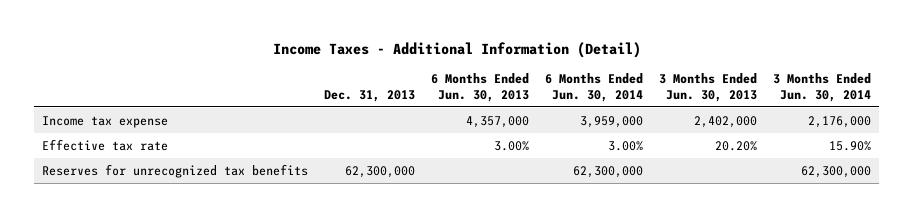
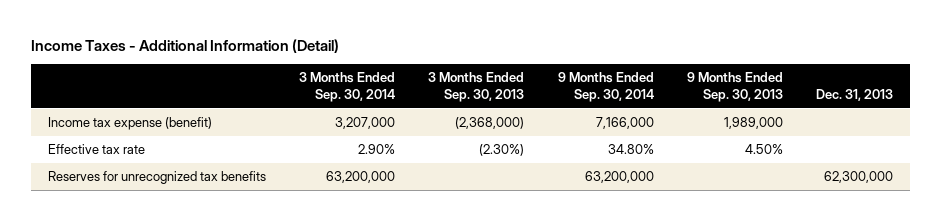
- | Dec. 31, 2013 | 6 Months Ended Jun. 30, 2013 | 6 Months Ended Jun. 30, 2014 | 3 Months Ended Jun. 30, 2013 | 3 Months Ended Jun. 30, 2014
+ | 3 Months Ended Sep. 30, 2014 | 3 Months Ended Sep. 30, 2013 | 9 Months Ended Sep. 30, 2014 | 9 Months Ended Sep. 30, 2013 | Dec. 31, 2013
- Income tax expense | | 4,357,000 | 3,959,000 | 2,402,000 | 2,176,000
+ Income tax expense (benefit) | 3,207,000 | (2,368,000) | 7,166,000 | 1,989,000 |

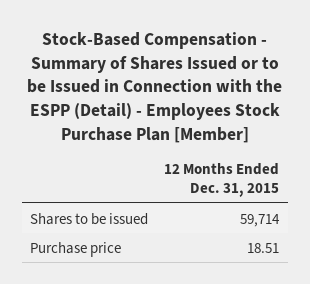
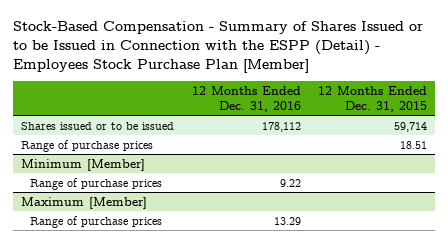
- | 12 Months Ended Dec. 31, 2015
+ | 12 Months Ended Dec. 31, 2016 | 12 Months Ended Dec. 31, 2015
- Shares to be issued | 59,714
- Purchase price | 18.51
+ Shares issued or to be issued | 178,112 | 59,714
+ Range of purchase prices | | 18.51
+ Minimum [Member]
+ Range of purchase prices | 9.22 |
+ Maximum [Member]
+ Range of purchase prices | 13.29 |

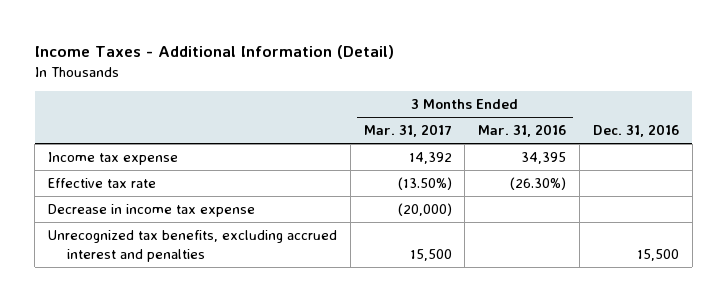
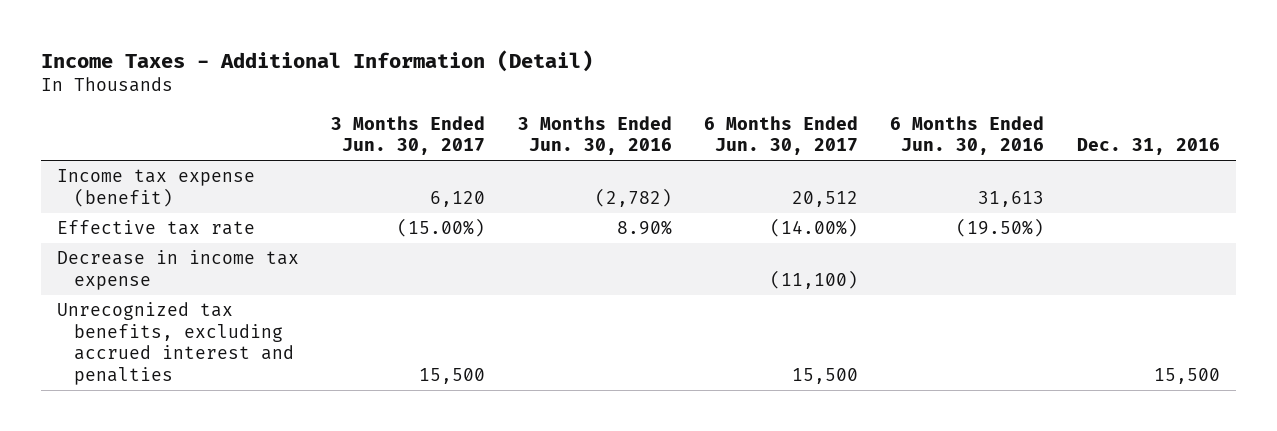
- | 3 Months Ended Mar. 31, 2017 | 3 Months Ended Mar. 31, 2016 | Dec. 31, 2016
+ | 3 Months Ended Jun. 30, 2017 | 3 Months Ended Jun. 30, 2016 | 6 Months Ended Jun. 30, 2017 | 6 Months Ended Jun. 30, 2016 | Dec. 31, 2016
- Income tax expense | 14,392 | 34,395 |
+ Income tax expense (benefit) | 6,120 | (2,782) | 20,512 | 31,613 |

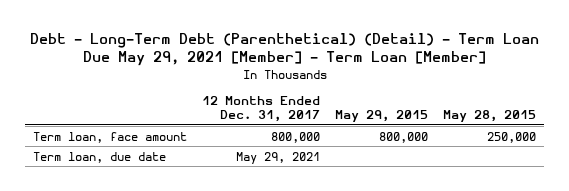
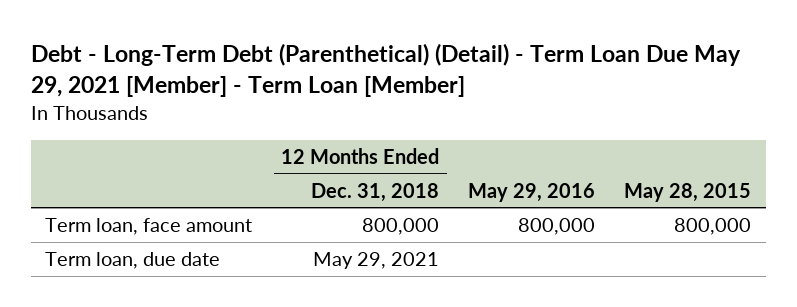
- | 12 Months Ended Dec. 31, 2017 | May 29, 2015 | May 28, 2015
+ | 12 Months Ended Dec. 31, 2018 | May 29, 2016 | May 28, 2015
- Term loan, face amount | 800,000 | 800,000 | 250,000
+ Term loan, face amount | 800,000 | 800,000 | 800,000

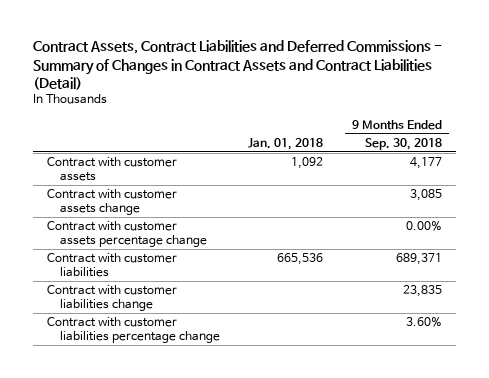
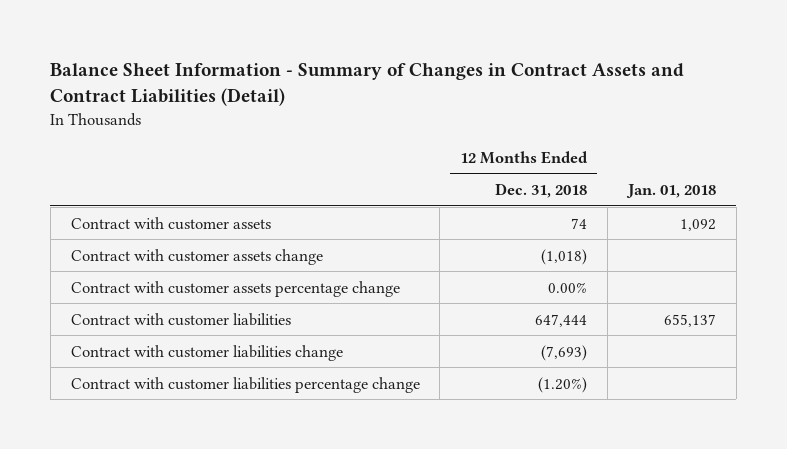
- Contract Assets, Contract Liabilities and Deferred Commissions - Summary of Changes in Contract Assets and Contract Liabilities (Detail)
+ Balance Sheet Information - Summary of Changes in Contract Assets and Contract Liabilities (Detail)
- | Jan. 01, 2018 | 9 Months Ended Sep. 30, 2018
+ | 12 Months Ended Dec. 31, 2018 | Jan. 01, 2018
- Contract with customer liabilities | 665,536 | 689,371
+ Contract with customer liabilities | 647,444 | 655,137

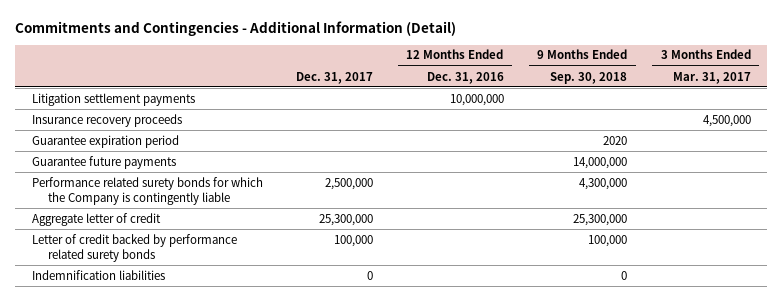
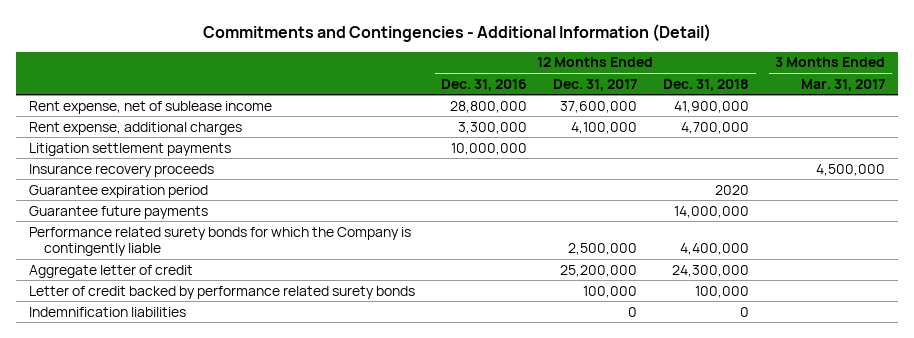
- | Dec. 31, 2017 | 12 Months Ended Dec. 31, 2016 | 9 Months Ended Sep. 30, 2018 | 3 Months Ended Mar. 31, 2017
+ | 12 Months Ended Dec. 31, 2016 | 12 Months Ended Dec. 31, 2017 | 12 Months Ended Dec. 31, 2018 | 3 Months Ended Mar. 31, 2017
+ Rent expense, net of sublease income | 28,800,000 | 37,600,000 | 41,900,000 |
+ Rent expense, additional charges | 3,300,000 | 4,100,000 | 4,700,000 |

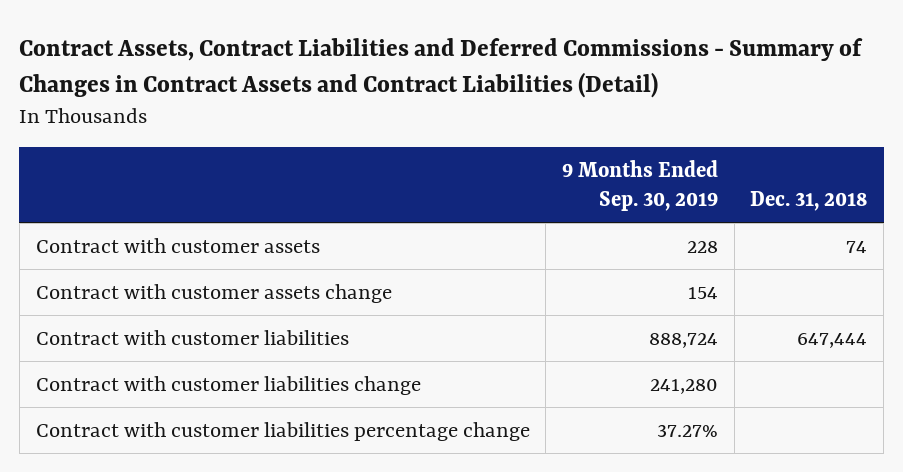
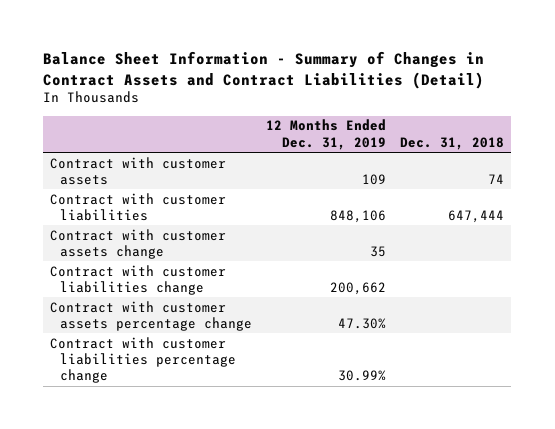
- Contract Assets, Contract Liabilities and Deferred Commissions - Summary of Changes in Contract Assets and Contract Liabilities (Detail)
+ Balance Sheet Information - Summary of Changes in Contract Assets and Contract Liabilities (Detail)
- | 9 Months Ended Sep. 30, 2019 | Dec. 31, 2018
+ | 12 Months Ended Dec. 31, 2019 | Dec. 31, 2018
moved down: Contract with customer assets change | 35 |
+ Contract with customer assets percentage change | 47.30% |

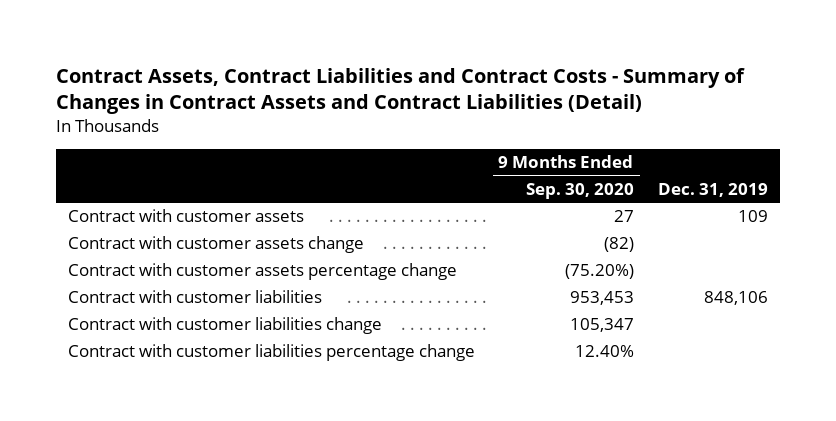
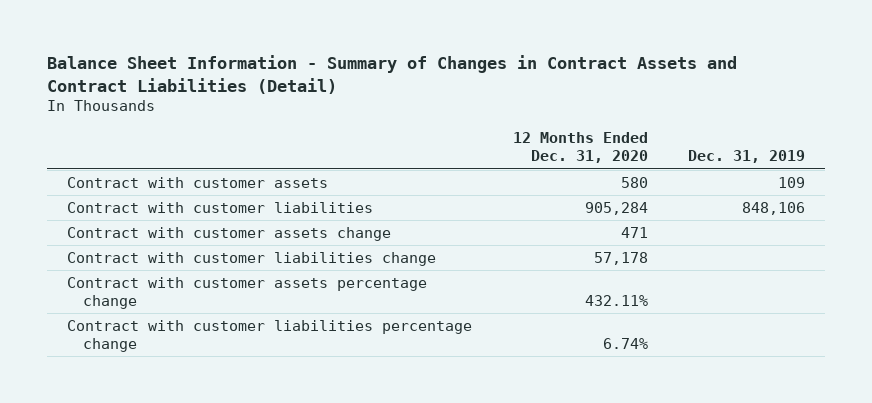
- Contract Assets, Contract Liabilities and Contract Costs - Summary of Changes in Contract Assets and Contract Liabilities (Detail)
+ Balance Sheet Information - Summary of Changes in Contract Assets and Contract Liabilities (Detail)
- | 9 Months Ended Sep. 30, 2020 | Dec. 31, 2019
+ | 12 Months Ended Dec. 31, 2020 | Dec. 31, 2019
moved down: Contract with customer assets change | 471 |
moved down: Contract with customer assets percentage change | 432.11% |

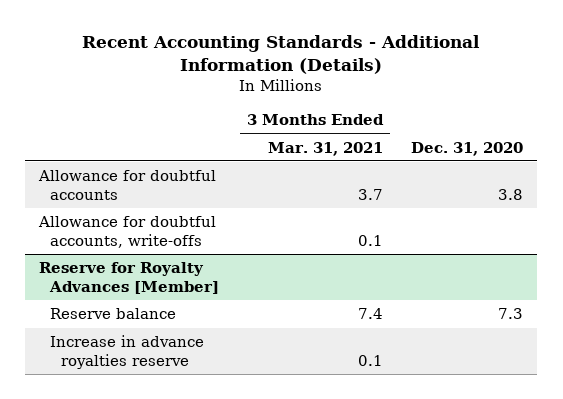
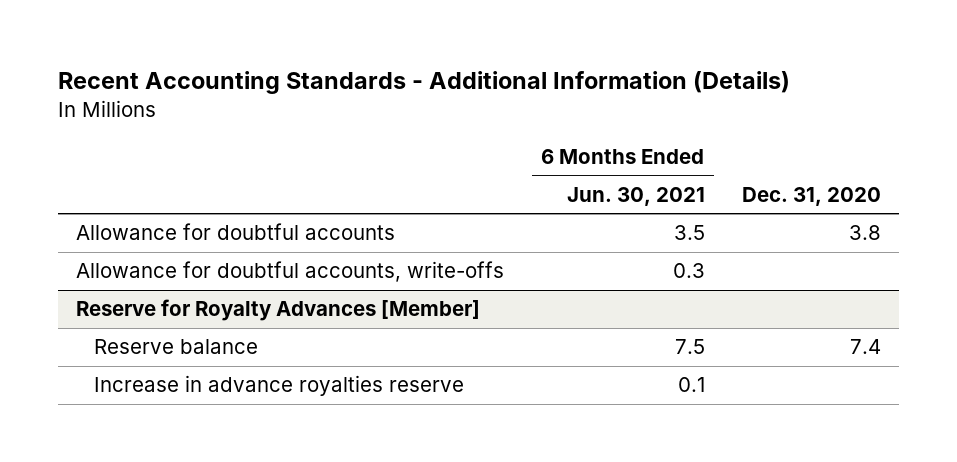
- | 3 Months Ended Mar. 31, 2021 | Dec. 31, 2020
+ | 6 Months Ended Jun. 30, 2021 | Dec. 31, 2020
@ Reserve for Royalty Advances [Member]
- Reserve balance | 7.4 | 7.3
+ Reserve balance | 7.5 | 7.4

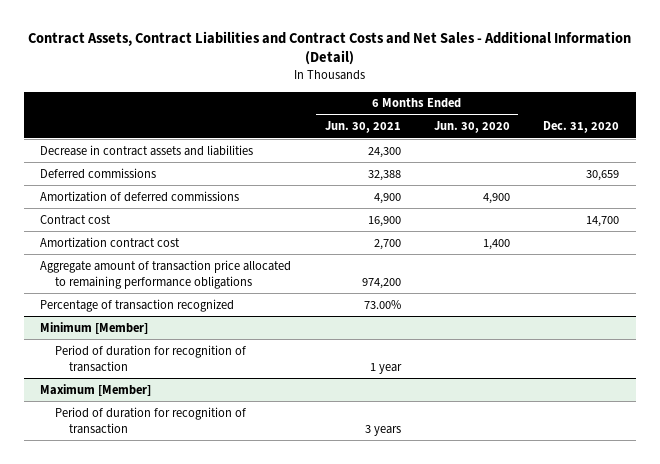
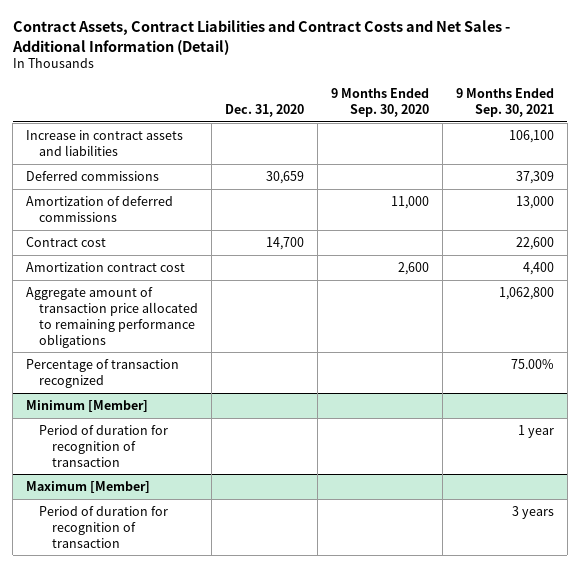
- | 6 Months Ended Jun. 30, 2021 | 6 Months Ended Jun. 30, 2020 | Dec. 31, 2020
+ | Dec. 31, 2020 | 9 Months Ended Sep. 30, 2020 | 9 Months Ended Sep. 30, 2021
- Decrease in contract assets and liabilities | 24,300 | |
+ Increase in contract assets and liabilities | | | 106,100

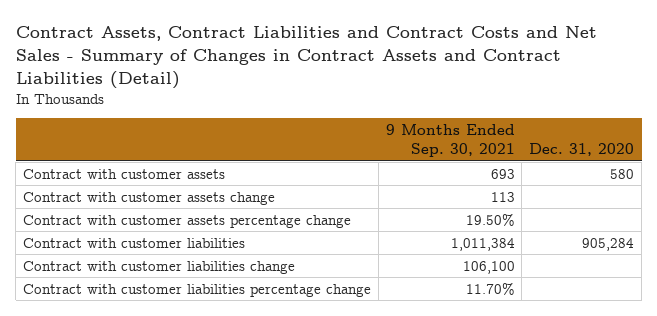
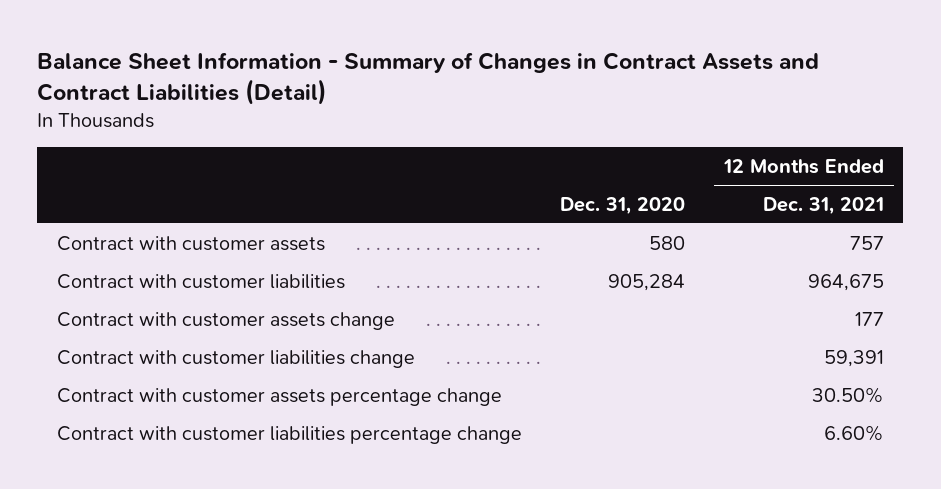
- Contract Assets, Contract Liabilities and Contract Costs and Net Sales - Summary of Changes in Contract Assets and Contract Liabilities (Detail)
+ Balance Sheet Information - Summary of Changes in Contract Assets and Contract Liabilities (Detail)
- | 9 Months Ended Sep. 30, 2021 | Dec. 31, 2020
+ | Dec. 31, 2020 | 12 Months Ended Dec. 31, 2021
moved down: Contract with customer assets change | | 177
moved down: Contract with customer assets percentage change | | 30.50%

